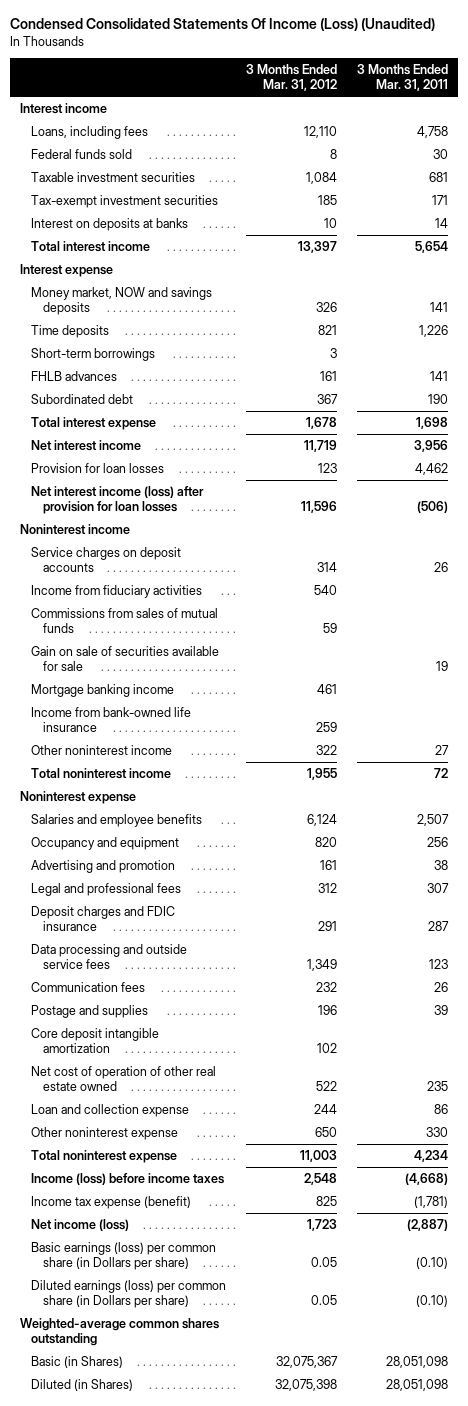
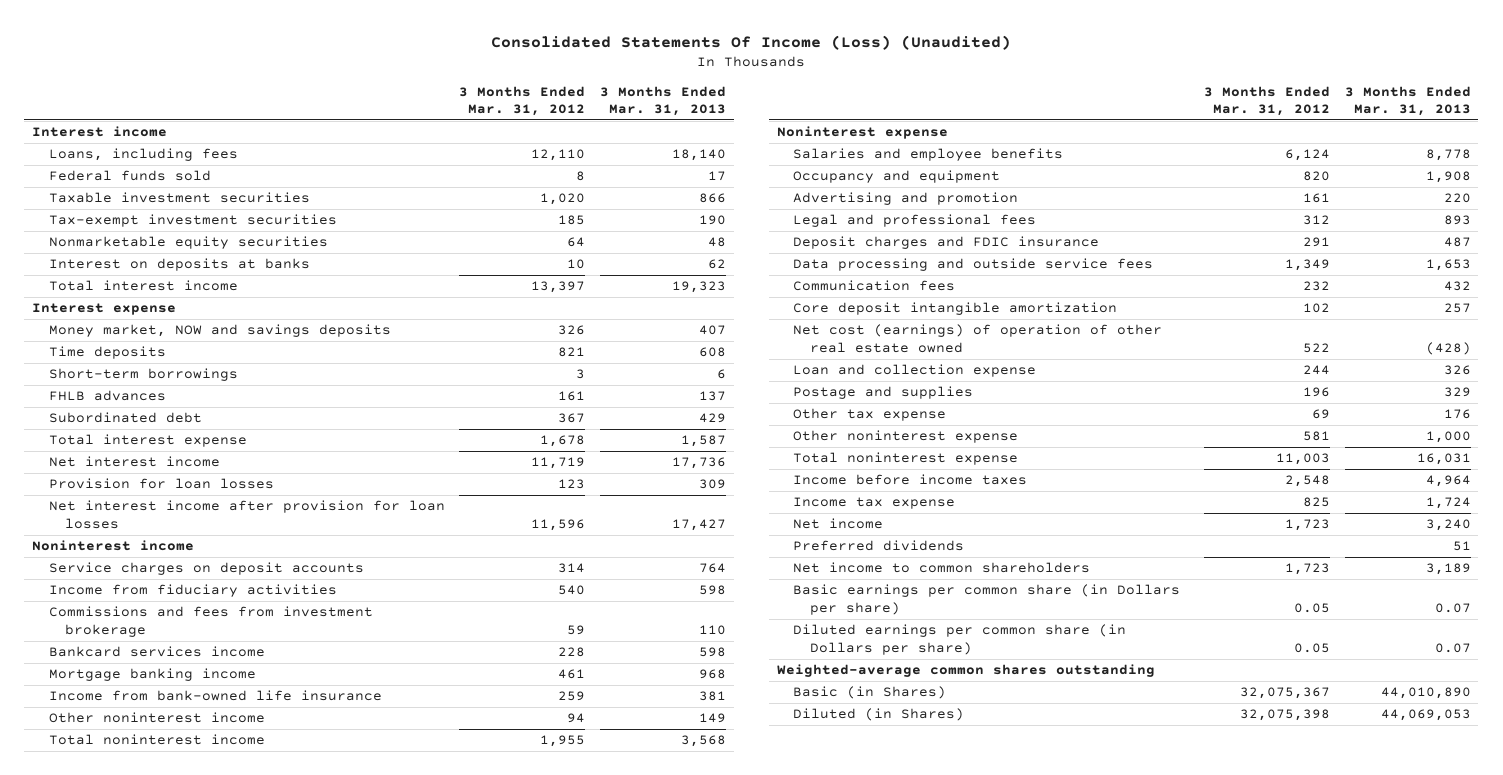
- Condensed Consolidated Statements Of Income (Loss) (Unaudited)
+ Consolidated Statements Of Income (Loss) (Unaudited)
- | 3 Months Ended Mar. 31, 2012 | 3 Months Ended Mar. 31, 2011
+ | 3 Months Ended Mar. 31, 2012 | 3 Months Ended Mar. 31, 2013
- Taxable investment securities | 1,084 | 681
+ Taxable investment securities | 1,020 | 866
+ Nonmarketable equity securities | 64 | 48
- Net interest income (loss) after provision for loan losses | 11,596 | (506)
+ Net interest income after provision for loan losses | 11,596 | 17,427
- Commissions from sales of mutual funds | 59 |
- Gain on sale of securities available for sale | | 19
+ Commissions and fees from investment brokerage | 59 | 110
+ Bankcard services income | 228 | 598
- Other noninterest income | 322 | 27
+ Other noninterest income | 94 | 149
- Net cost of operation of other real estate owned | 522 | 235
+ Net cost (earnings) of operation of other real estate owned | 522 | (428)
- Other noninterest expense | 650 | 330
moved down: Postage and supplies | 196 | 329
+ Other tax expense | 69 | 176
+ Other noninterest expense | 581 | 1,000
- Income (loss) before income taxes | 2,548 | (4,668)
- Income tax expense (benefit) | 825 | (1,781)
- Net income (loss) | 1,723 | (2,887)
- Basic earnings (loss) per common share (in Dollars per share) | 0.05 | (0.10)
- Diluted earnings (loss) per common share (in Dollars per share) | 0.05 | (0.10)
+ Income before income taxes | 2,548 | 4,964
+ Income tax expense | 825 | 1,724
+ Net income | 1,723 | 3,240
+ Preferred dividends | | 51
+ Net income to common shareholders | 1,723 | 3,189
+ Basic earnings per common share (in Dollars per share) | 0.05 | 0.07
+ Diluted earnings per common share (in Dollars per share) | 0.05 | 0.07

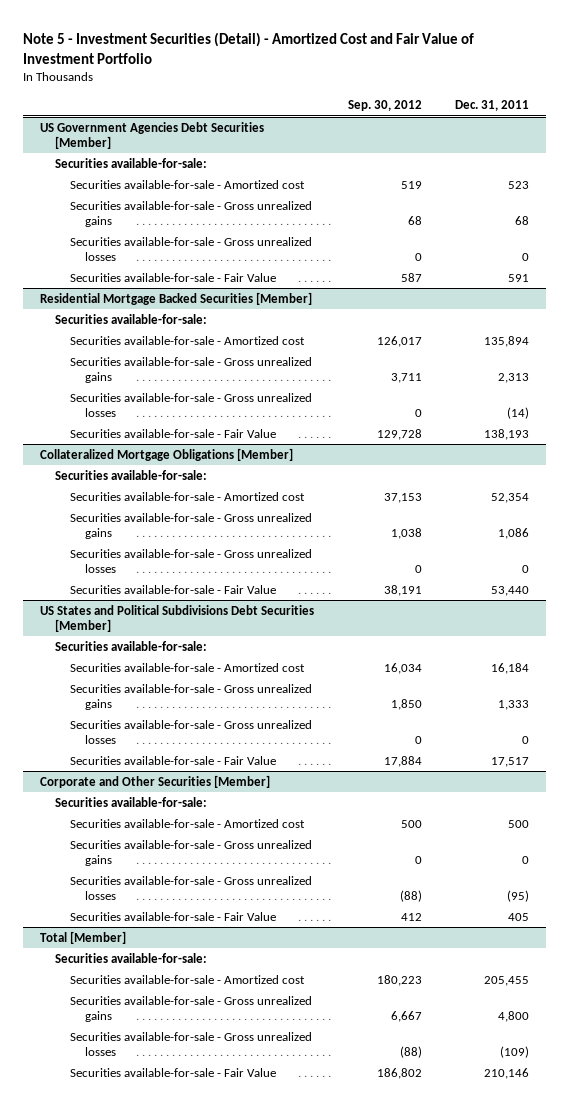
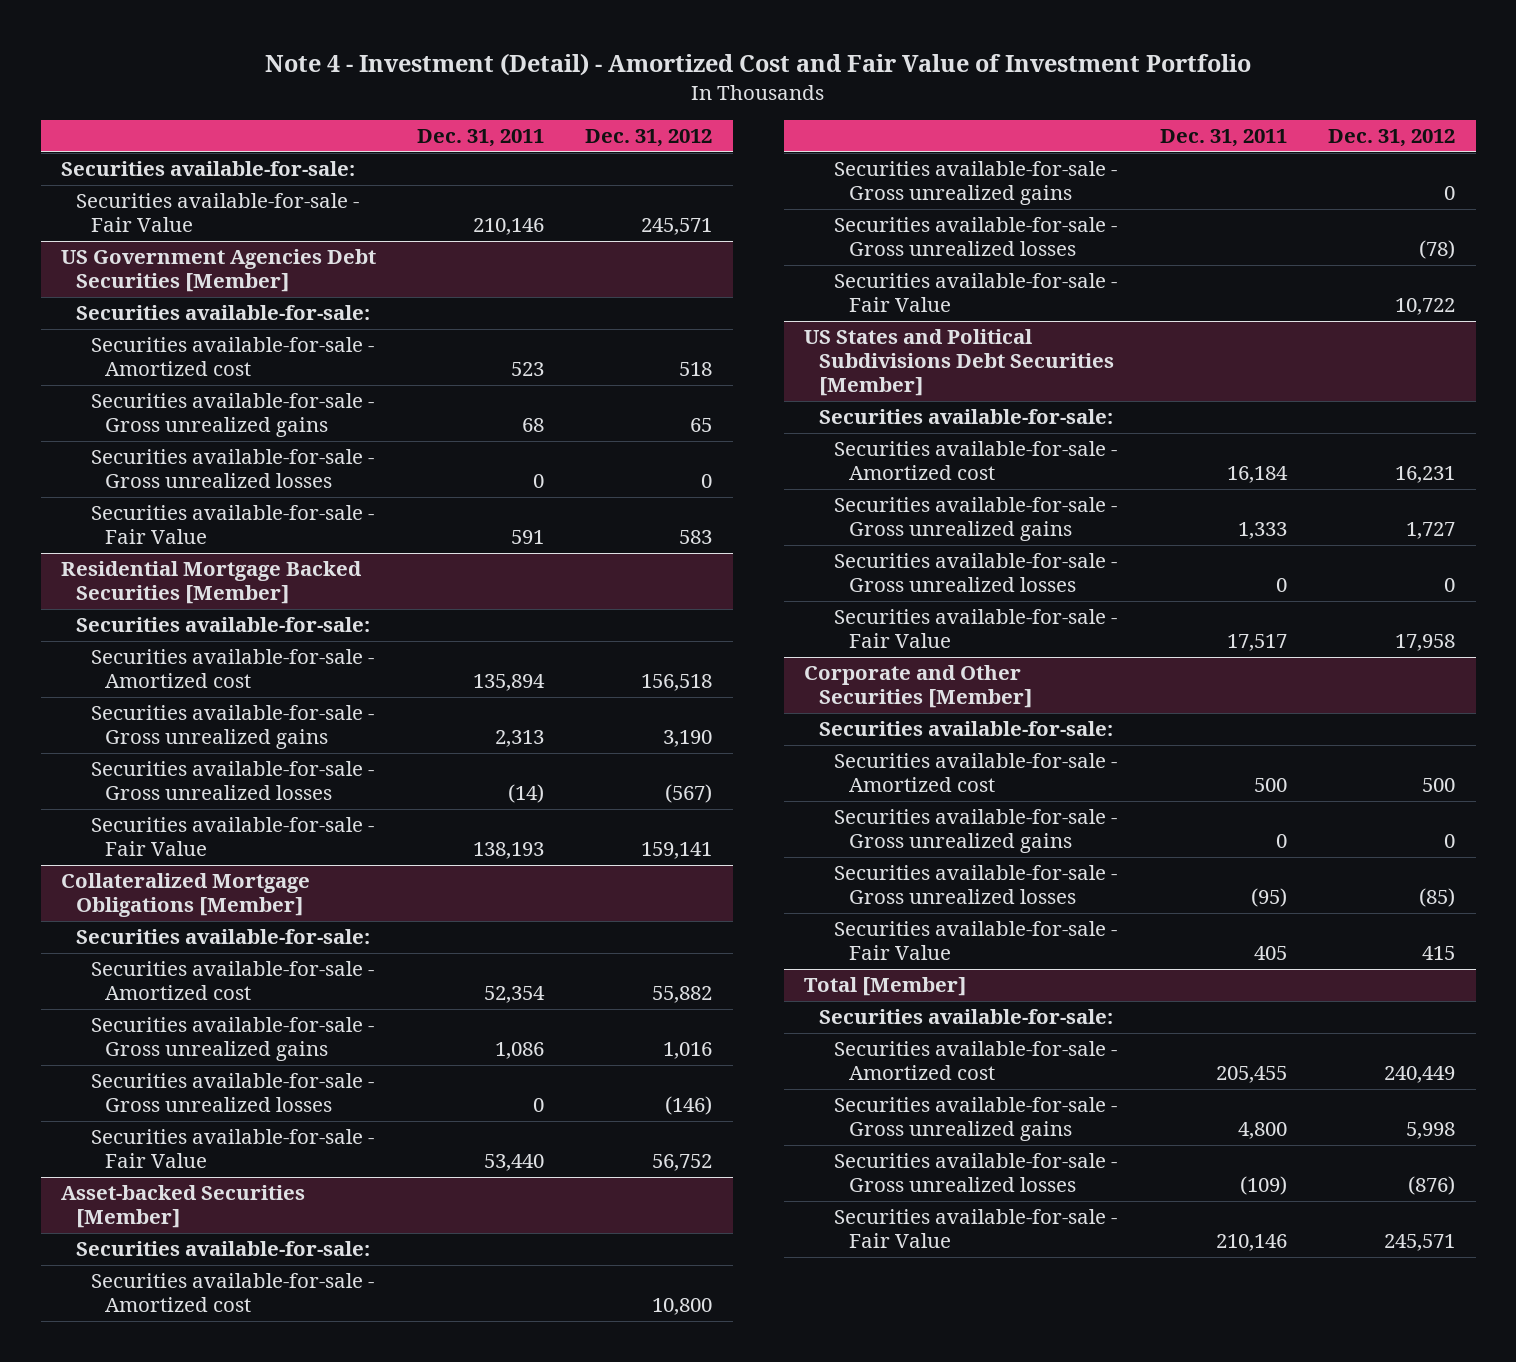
- Note 5 - Investment Securities (Detail) - Amortized Cost and Fair Value of Investment Portfolio
+ Note 4 - Investment (Detail) - Amortized Cost and Fair Value of Investment Portfolio
- | Sep. 30, 2012 | Dec. 31, 2011
+ | Dec. 31, 2011 | Dec. 31, 2012
+ Securities available-for-sale:
+ Securities available-for-sale - Fair Value | 210,146 | 245,571
+ Asset-backed Securities [Member]
+ Securities available-for-sale:
+ Securities available-for-sale - Amortized cost | | 10,800
+ Securities available-for-sale - Gross unrealized gains | | 0
+ Securities available-for-sale - Gross unrealized losses | | (78)
+ Securities available-for-sale - Fair Value | | 10,722

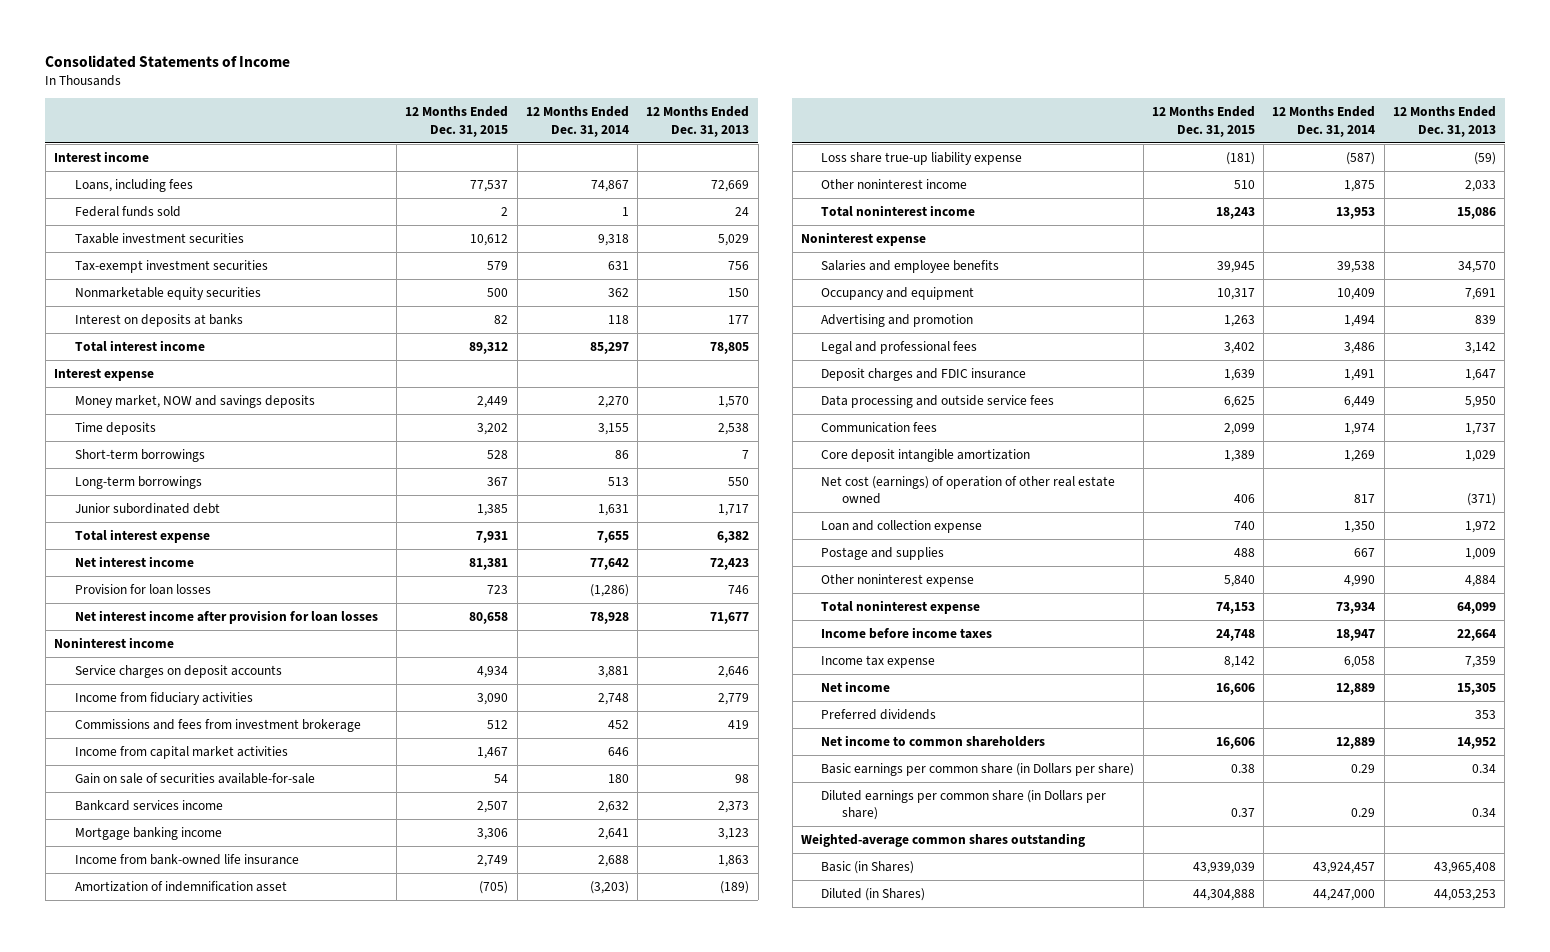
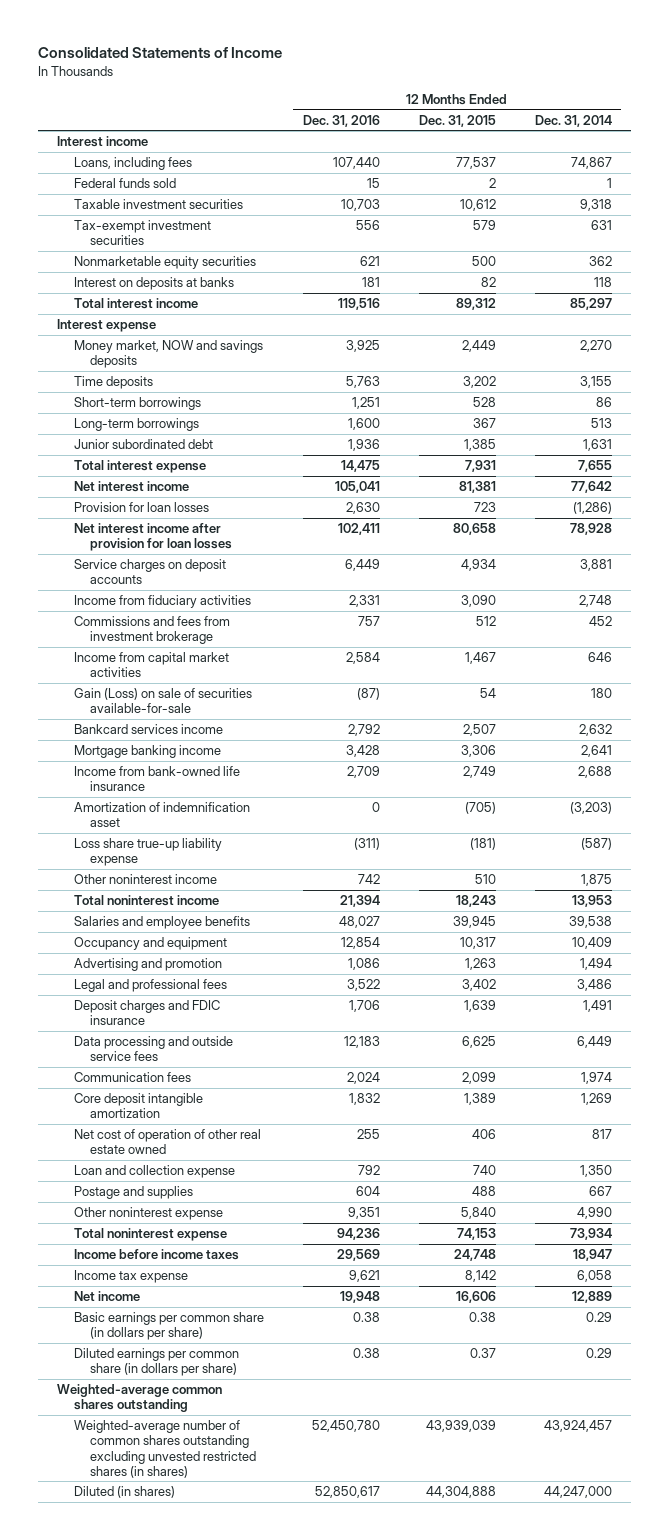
- | 12 Months Ended Dec. 31, 2015 | 12 Months Ended Dec. 31, 2014 | 12 Months Ended Dec. 31, 2013
+ | 12 Months Ended Dec. 31, 2016 | 12 Months Ended Dec. 31, 2015 | 12 Months Ended Dec. 31, 2014
- Noninterest income
- Gain on sale of securities available-for-sale | 54 | 180 | 98
+ Gain (Loss) on sale of securities available-for-sale | (87) | 54 | 180
- Noninterest expense
- Net cost (earnings) of operation of other real estate owned | 406 | 817 | (371)
+ Net cost of operation of other real estate owned | 255 | 406 | 817
- Preferred dividends | | | 353
- Net income to common shareholders | 16,606 | 12,889 | 14,952
- Basic earnings per common share (in Dollars per share) | 0.38 | 0.29 | 0.34
- Diluted earnings per common share (in Dollars per share) | 0.37 | 0.29 | 0.34
+ Basic earnings per common share (in dollars per share) | 0.38 | 0.38 | 0.29
+ Diluted earnings per common share (in dollars per share) | 0.38 | 0.37 | 0.29
- Basic (in Shares) | 43,939,039 | 43,924,457 | 43,965,408
- Diluted (in Shares) | 44,304,888 | 44,247,000 | 44,053,253
+ Weighted-average number of common shares outstanding excluding unvested restricted shares (in shares) | 52,450,780 | 43,939,039 | 43,924,457
+ Diluted (in shares) | 52,850,617 | 44,304,888 | 44,247,000

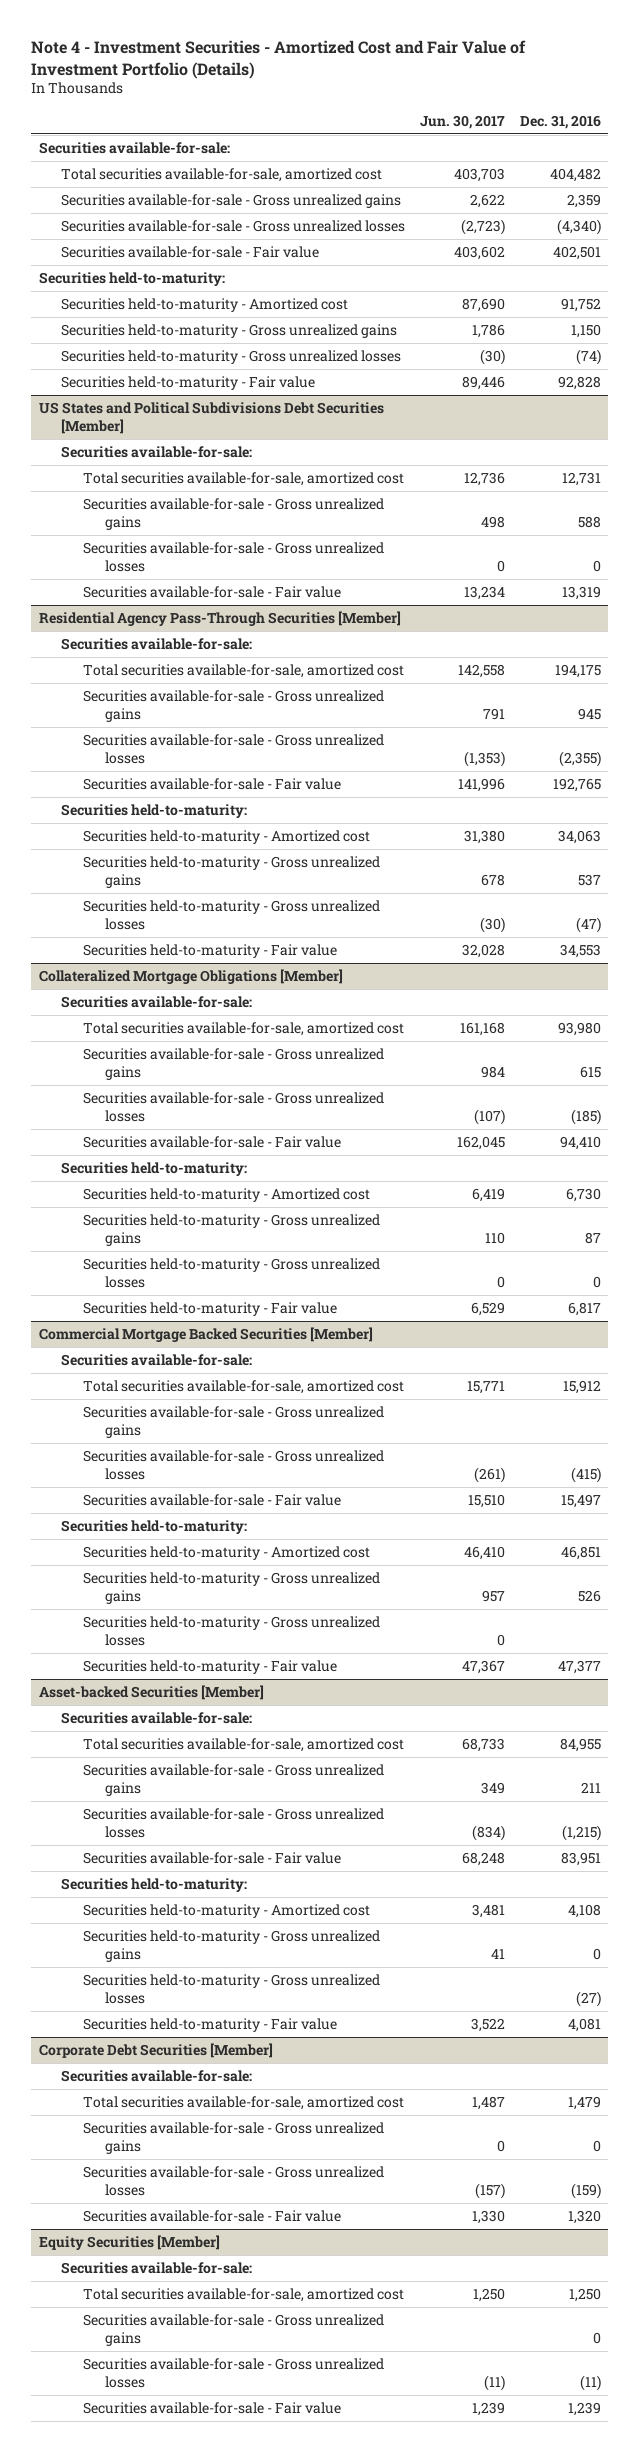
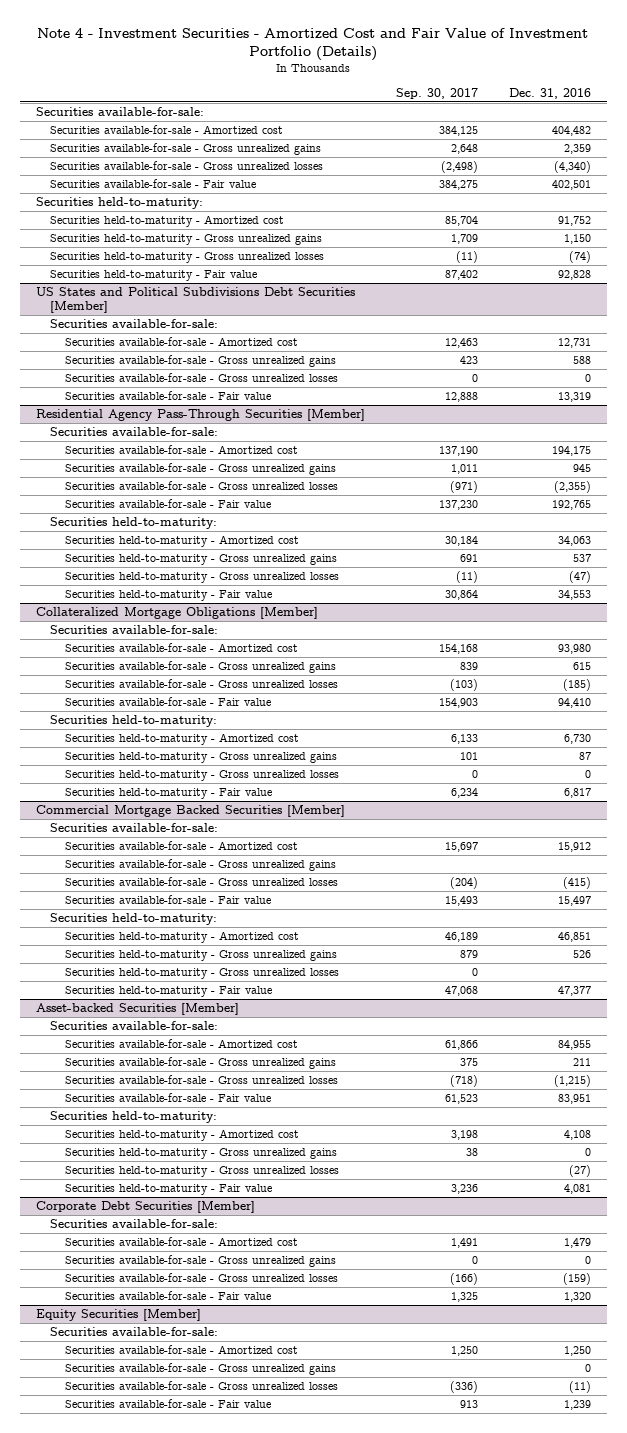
- | Jun. 30, 2017 | Dec. 31, 2016
+ | Sep. 30, 2017 | Dec. 31, 2016
- Total securities available-for-sale, amortized cost | 403,703 | 404,482
+ Securities available-for-sale - Amortized cost | 384,125 | 404,482
@ US States and Political Subdivisions Debt Securities [Member]
- Total securities available-for-sale, amortized cost | 12,736 | 12,731
+ Securities available-for-sale - Amortized cost | 12,463 | 12,731
@ Residential Agency Pass-Through Securities [Member]
- Total securities available-for-sale, amortized cost | 142,558 | 194,175
+ Securities available-for-sale - Amortized cost | 137,190 | 194,175
@ Collateralized Mortgage Obligations [Member]
- Total securities available-for-sale, amortized cost | 161,168 | 93,980
+ Securities available-for-sale - Amortized cost | 154,168 | 93,980
@ Commercial Mortgage Backed Securities [Member]
- Total securities available-for-sale, amortized cost | 15,771 | 15,912
+ Securities available-for-sale - Amortized cost | 15,697 | 15,912
@ Asset-backed Securities [Member]
- Total securities available-for-sale, amortized cost | 68,733 | 84,955
+ Securities available-for-sale - Amortized cost | 61,866 | 84,955
@ Corporate Debt Securities [Member]
- Total securities available-for-sale, amortized cost | 1,487 | 1,479
+ Securities available-for-sale - Amortized cost | 1,491 | 1,479
@ Equity Securities [Member]
- Total securities available-for-sale, amortized cost | 1,250 | 1,250
+ Securities available-for-sale - Amortized cost | 1,250 | 1,250

